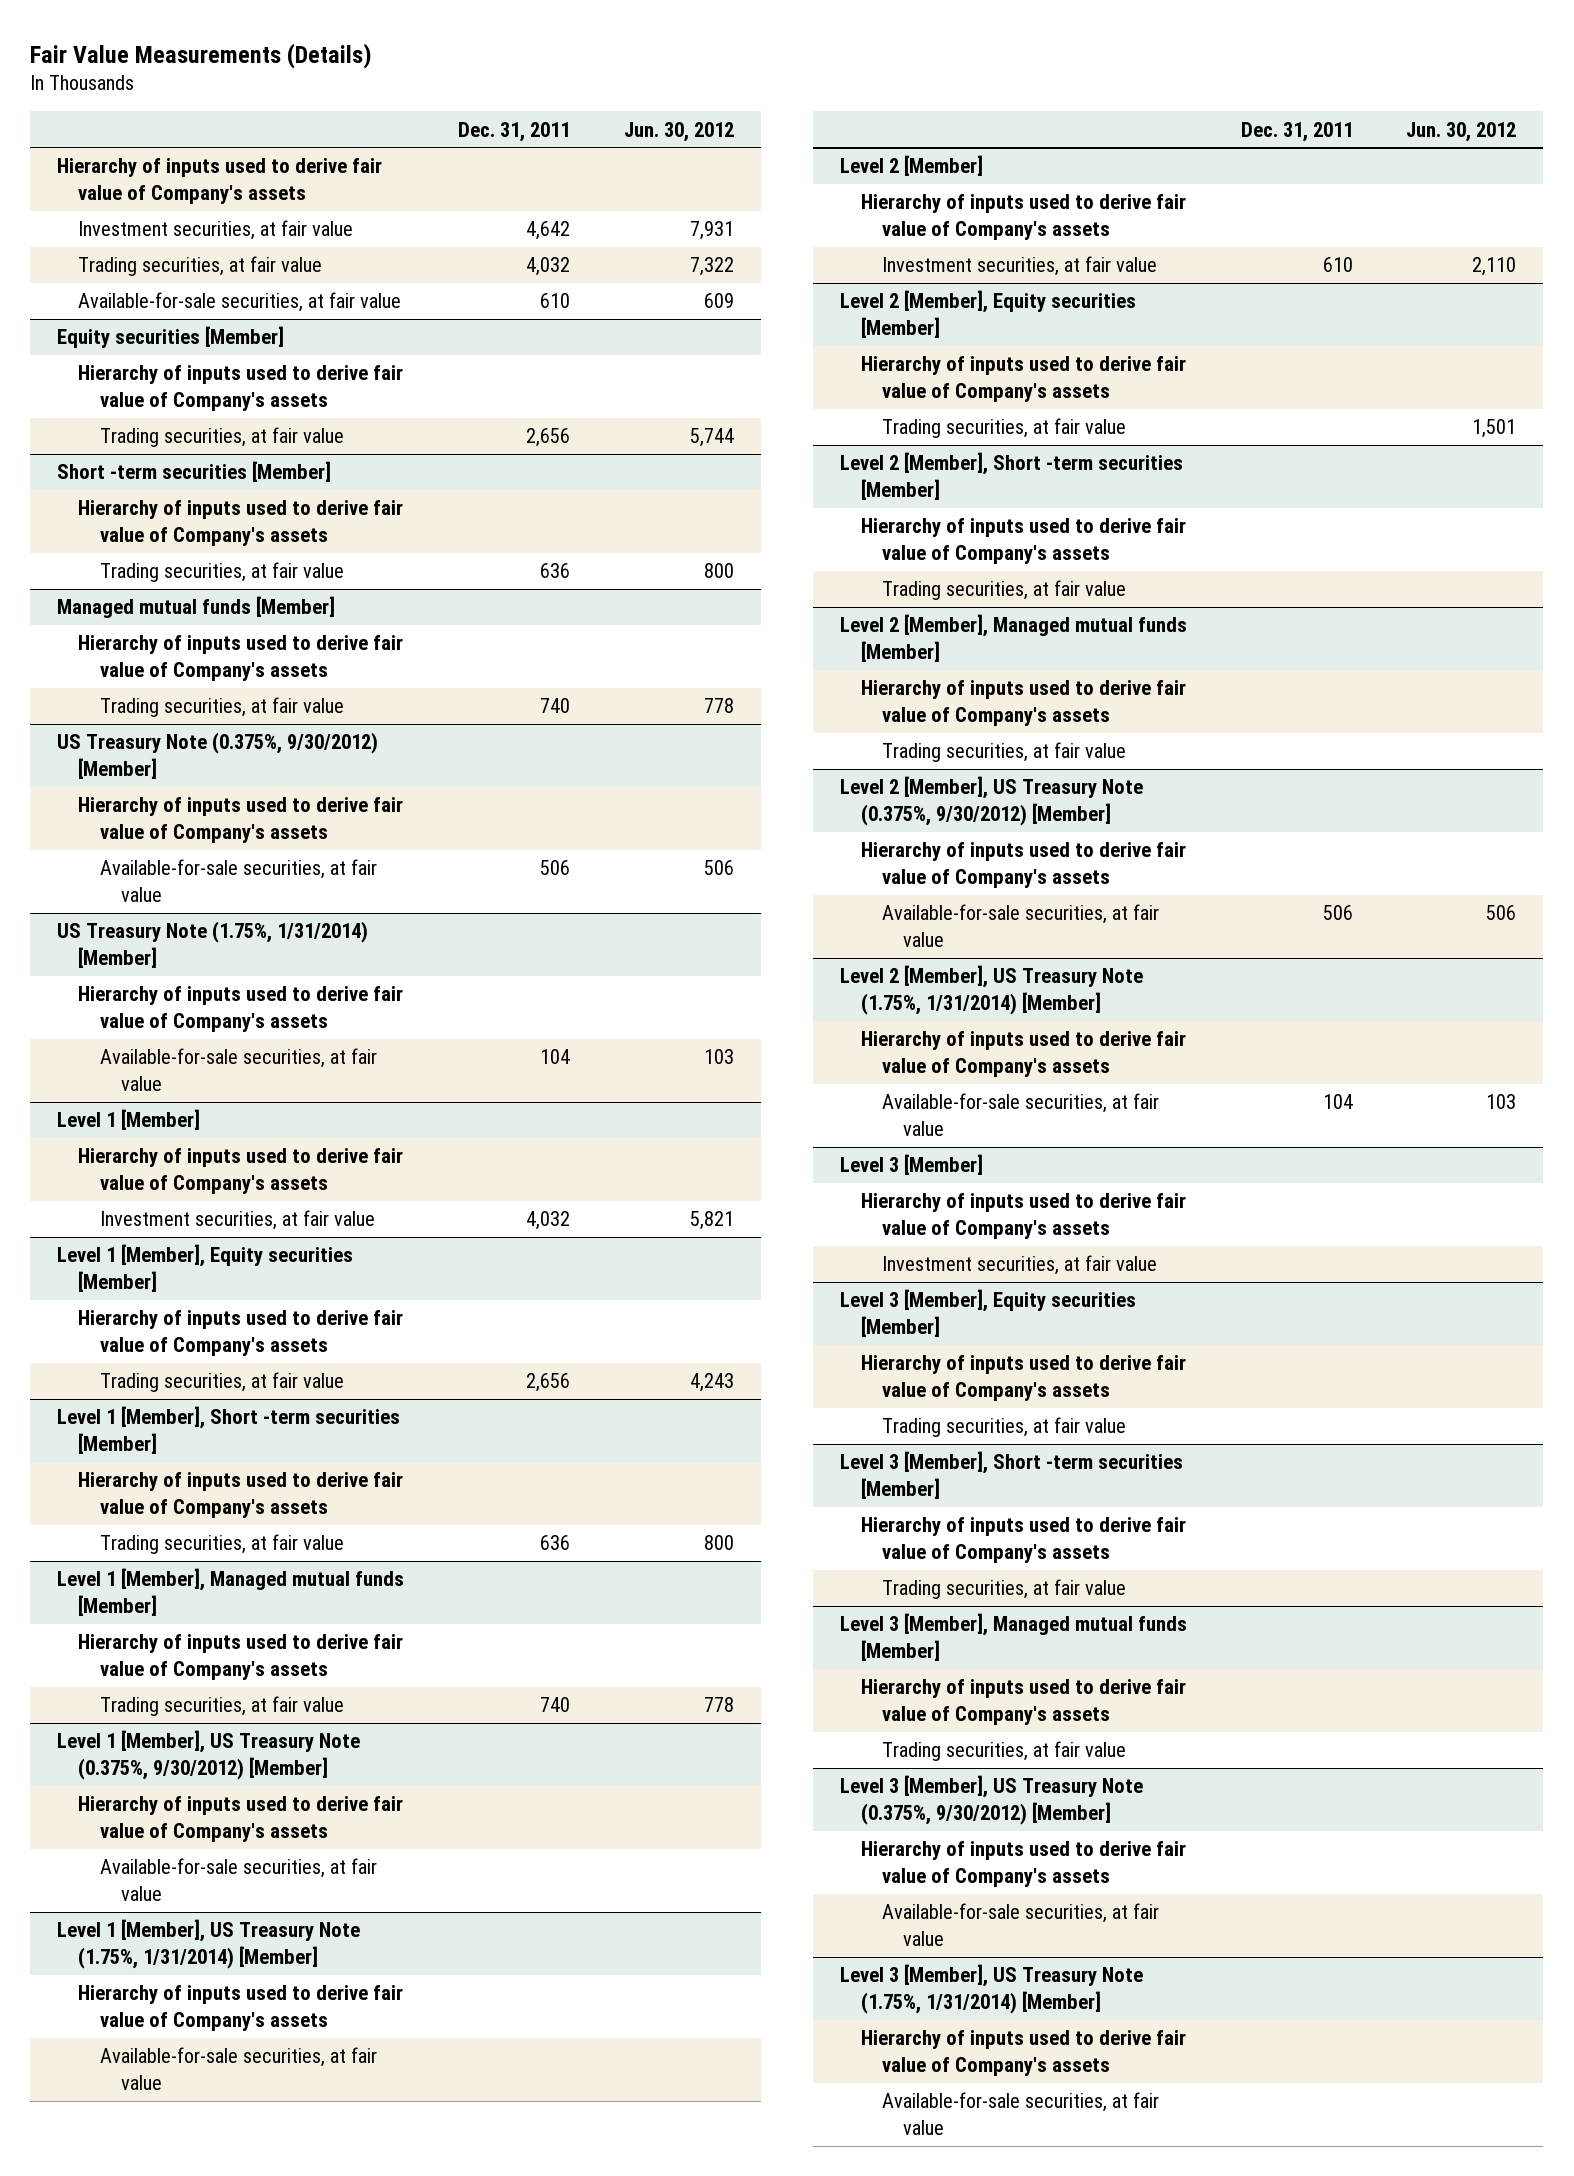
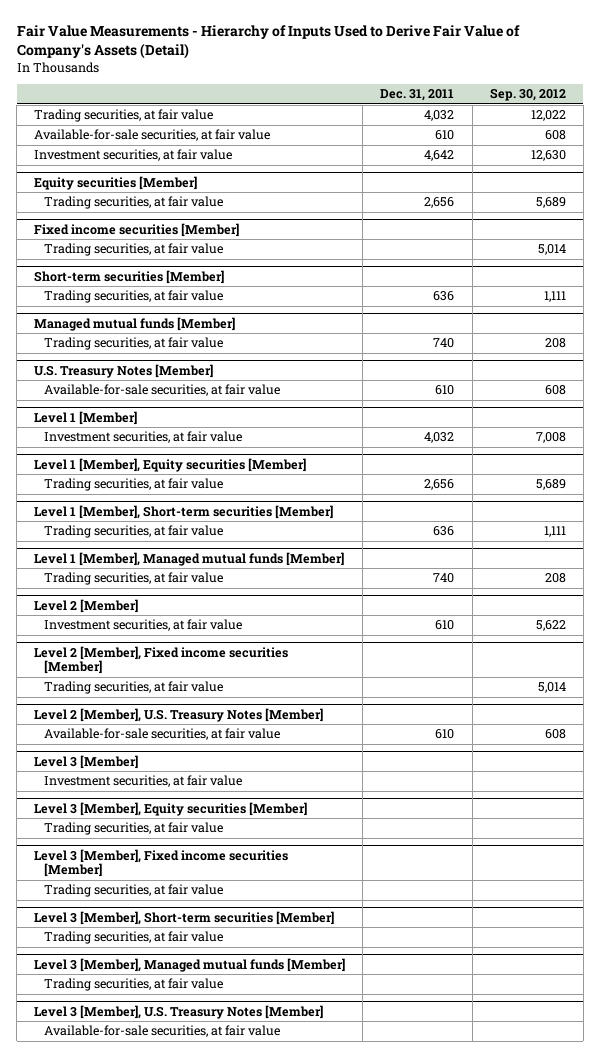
- Fair Value Measurements (Details)
+ Fair Value Measurements - Hierarchy of Inputs Used to Derive Fair Value of Company's Assets (Detail)
- | Dec. 31, 2011 | Jun. 30, 2012
+ | Dec. 31, 2011 | Sep. 30, 2012
- Hierarchy of inputs used to derive fair value of Company's assets
moved down: Investment securities, at fair value | 4,642 | 12,630
@ Equity securities [Member]
- Hierarchy of inputs used to derive fair value of Company's assets
- Short -term securities [Member]
- Hierarchy of inputs used to derive fair value of Company's assets
+ Fixed income securities [Member]
+ Trading securities, at fair value | | 5,014
+ Short-term securities [Member]
@ Managed mutual funds [Member]
- Hierarchy of inputs used to derive fair value of Company's assets
- US Treasury Note (0.375%, 9/30/2012) [Member]
- Hierarchy of inputs used to derive fair value of Company's assets
- Available-for-sale securities, at fair value | 506 | 506
- US Treasury Note (1.75%, 1/31/2014) [Member]
- Hierarchy of inputs used to derive fair value of Company's assets
- Available-for-sale securities, at fair value | 104 | 103
+ U.S. Treasury Notes [Member]
+ Available-for-sale securities, at fair value | 610 | 608
@ Level 1 [Member]
- Hierarchy of inputs used to derive fair value of Company's assets
@ Level 1 [Member], Equity securities [Member]
- Hierarchy of inputs used to derive fair value of Company's assets
- Level 1 [Member], Short -term securities [Member]
- Hierarchy of inputs used to derive fair value of Company's assets
+ Level 1 [Member], Short-term securities [Member]
@ Level 1 [Member], Managed mutual funds [Member]
- Hierarchy of inputs used to derive fair value of Company's assets
- Level 1 [Member], US Treasury Note (0.375%, 9/30/2012) [Member]
- Hierarchy of inputs used to derive fair value of Company's assets
- Available-for-sale securities, at fair value
- Level 1 [Member], US Treasury Note (1.75%, 1/31/2014) [Member]
- Hierarchy of inputs used to derive fair value of Company's assets
- Available-for-sale securities, at fair value
@ Level 2 [Member]
- Hierarchy of inputs used to derive fair value of Company's assets
- Level 2 [Member], Equity securities [Member]
- Hierarchy of inputs used to derive fair value of Company's assets
- Trading securities, at fair value | | 1,501
- Level 2 [Member], Short -term securities [Member]
- Hierarchy of inputs used to derive fair value of Company's assets
- Trading securities, at fair value
- Level 2 [Member], Managed mutual funds [Member]
- Hierarchy of inputs used to derive fair value of Company's assets
+ Level 2 [Member], Fixed income securities [Member]
- Level 2 [Member], US Treasury Note (0.375%, 9/30/2012) [Member]
- Hierarchy of inputs used to derive fair value of Company's assets
- Available-for-sale securities, at fair value | 506 | 506
- Level 2 [Member], US Treasury Note (1.75%, 1/31/2014) [Member]
- Hierarchy of inputs used to derive fair value of Company's assets
- Available-for-sale securities, at fair value | 104 | 103
+ Level 2 [Member], U.S. Treasury Notes [Member]
+ Available-for-sale securities, at fair value | 610 | 608
@ Level 3 [Member]
- Hierarchy of inputs used to derive fair value of Company's assets
@ Level 3 [Member], Equity securities [Member]
- Hierarchy of inputs used to derive fair value of Company's assets
- Level 3 [Member], Short -term securities [Member]
- Hierarchy of inputs used to derive fair value of Company's assets
+ Level 3 [Member], Fixed income securities [Member]
+ Level 3 [Member], Short-term securities [Member]
+ Trading securities, at fair value
@ Level 3 [Member], Managed mutual funds [Member]
- Hierarchy of inputs used to derive fair value of Company's assets
- Level 3 [Member], US Treasury Note (0.375%, 9/30/2012) [Member]
- Hierarchy of inputs used to derive fair value of Company's assets
- Available-for-sale securities, at fair value
- Level 3 [Member], US Treasury Note (1.75%, 1/31/2014) [Member]
- Hierarchy of inputs used to derive fair value of Company's assets
+ Level 3 [Member], U.S. Treasury Notes [Member]

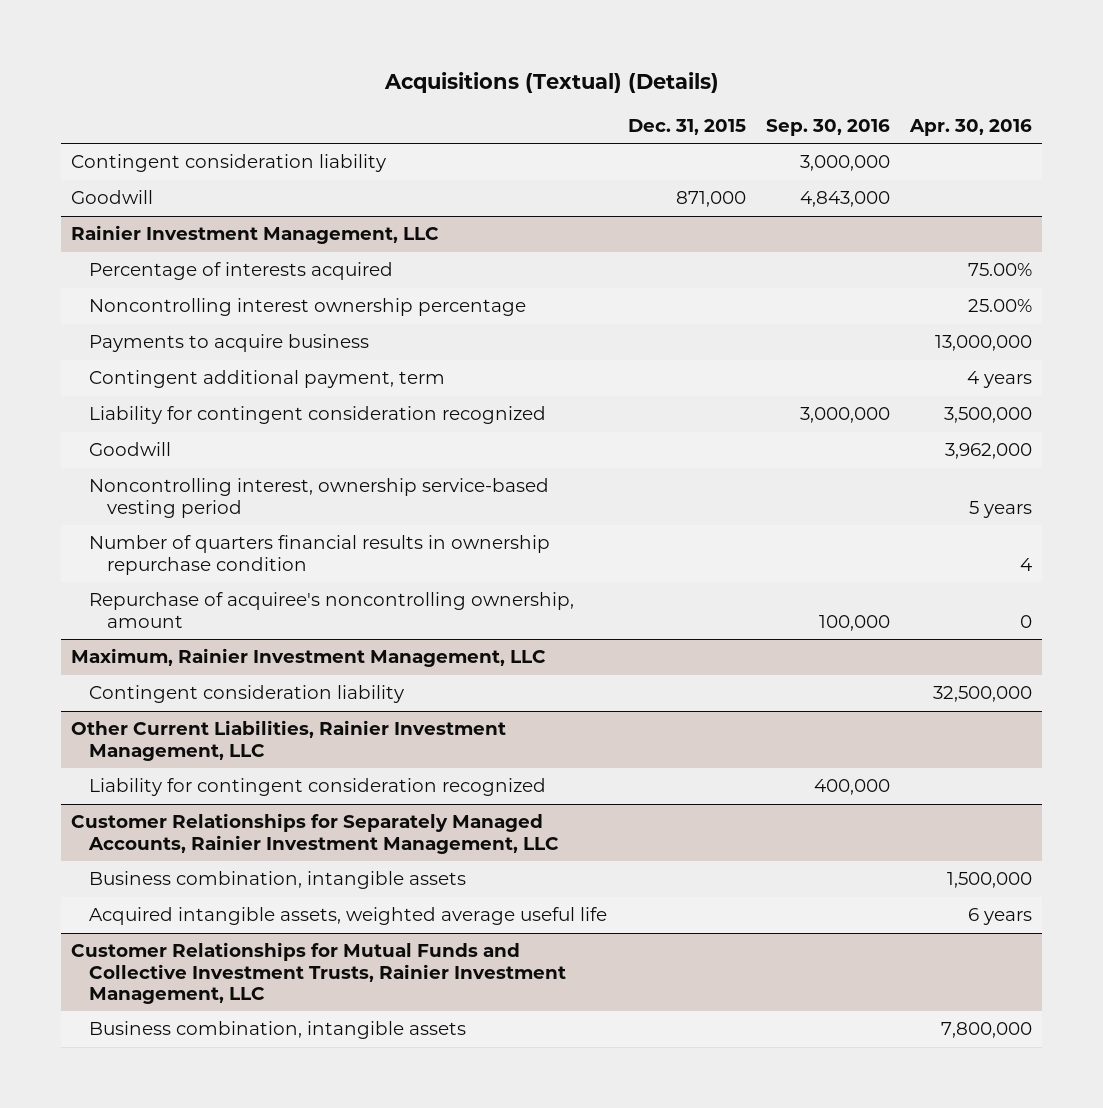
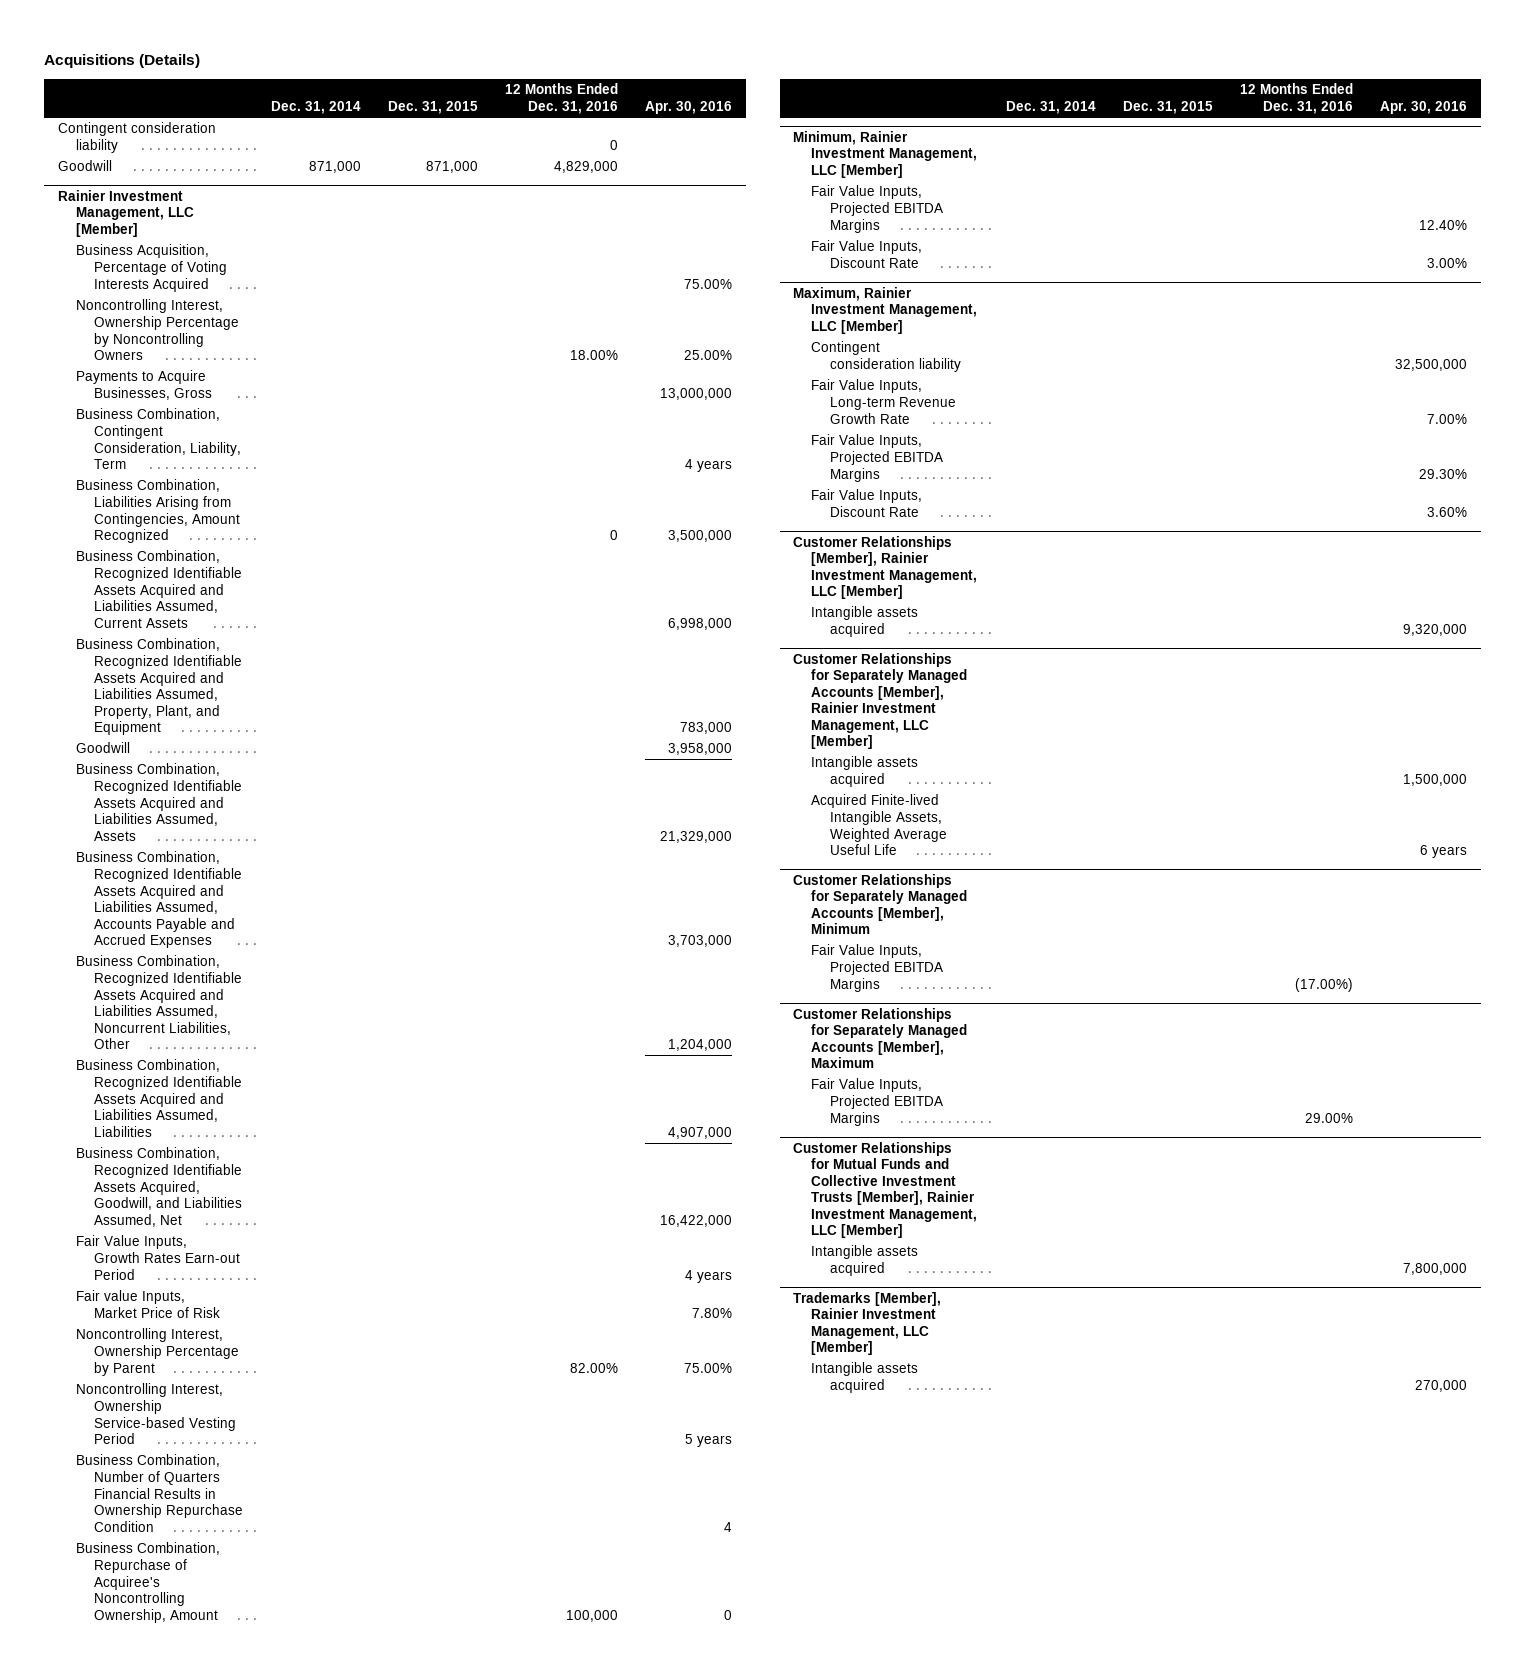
- Acquisitions (Textual) (Details)
+ Acquisitions (Details)
- | Dec. 31, 2015 | Sep. 30, 2016 | Apr. 30, 2016
+ | Dec. 31, 2014 | Dec. 31, 2015 | 12 Months Ended Dec. 31, 2016 | Apr. 30, 2016
- Rainier Investment Management, LLC
- Percentage of interests acquired | | | 75.00%
- Noncontrolling interest ownership percentage | | | 25.00%
- Payments to acquire business | | | 13,000,000
- Contingent additional payment, term | | | 4 years
- Liability for contingent consideration recognized | | 3,000,000 | 3,500,000
- Goodwill | | | 3,962,000
- Noncontrolling interest, ownership service-based vesting period | | | 5 years
- Number of quarters financial results in ownership repurchase condition | | | 4
- Repurchase of acquiree's noncontrolling ownership, amount | | 100,000 | 0
- Maximum, Rainier Investment Management, LLC
+ Rainier Investment Management, LLC [Member]
+ Business Acquisition, Percentage of Voting Interests Acquired | | | | 75.00%
+ Noncontrolling Interest, Ownership Percentage by Noncontrolling Owners | | | 18.00% | 25.00%
+ Payments to Acquire Businesses, Gross | | | | 13,000,000
+ Business Combination, Contingent Consideration, Liability, Term | | | | 4 years
+ Business Combination, Liabilities Arising from Contingencies, Amount Recognized | | | 0 | 3,500,000
+ Business Combination, Recognized Identifiable Assets Acquired and Liabilities Assumed, Current Assets | | | | 6,998,000
+ Business Combination, Recognized Identifiable Assets Acquired and Liabilities Assumed, Property, Plant, and Equipment | | | | 783,000
+ Goodwill | | | | 3,958,000
+ Business Combination, Recognized Identifiable Assets Acquired and Liabilities Assumed, Assets | | | | 21,329,000
+ Business Combination, Recognized Identifiable Assets Acquired and Liabilities Assumed, Accounts Payable and Accrued Expenses | | | | 3,703,000
+ Business Combination, Recognized Identifiable Assets Acquired and Liabilities Assumed, Noncurrent Liabilities, Other | | | | 1,204,000
+ Business Combination, Recognized Identifiable Assets Acquired and Liabilities Assumed, Liabilities | | | | 4,907,000
+ Business Combination, Recognized Identifiable Assets Acquired, Goodwill, and Liabilities Assumed, Net | | | | 16,422,000
+ Fair Value Inputs, Growth Rates Earn-out Period | | | | 4 years
+ Fair value Inputs, Market Price of Risk | | | | 7.80%
+ Noncontrolling Interest, Ownership Percentage by Parent | | | 82.00% | 75.00%
+ Noncontrolling Interest, Ownership Service-based Vesting Period | | | | 5 years
+ Business Combination, Number of Quarters Financial Results in Ownership Repurchase Condition | | | | 4
+ Business Combination, Repurchase of Acquiree's Noncontrolling Ownership, Amount | | | 100,000 | 0
+ Minimum, Rainier Investment Management, LLC [Member]
+ Fair Value Inputs, Projected EBITDA Margins | | | | 12.40%
+ Fair Value Inputs, Discount Rate | | | | 3.00%
+ Maximum, Rainier Investment Management, LLC [Member]
- Other Current Liabilities, Rainier Investment Management, LLC
- Liability for contingent consideration recognized | | 400,000 |
- Customer Relationships for Separately Managed Accounts, Rainier Investment Management, LLC
- Business combination, intangible assets | | | 1,500,000
- Acquired intangible assets, weighted average useful life | | | 6 years
- Customer Relationships for Mutual Funds and Collective Investment Trusts, Rainier Investment Management, LLC
- Business combination, intangible assets | | | 7,800,000
+ Fair Value Inputs, Long-term Revenue Growth Rate | | | | 7.00%
+ Fair Value Inputs, Projected EBITDA Margins | | | | 29.30%
+ Fair Value Inputs, Discount Rate | | | | 3.60%
+ Customer Relationships [Member], Rainier Investment Management, LLC [Member]
+ Intangible assets acquired | | | | 9,320,000
+ Customer Relationships for Separately Managed Accounts [Member], Rainier Investment Management, LLC [Member]
+ Intangible assets acquired | | | | 1,500,000
+ Acquired Finite-lived Intangible Assets, Weighted Average Useful Life | | | | 6 years
+ Customer Relationships for Separately Managed Accounts [Member], Minimum
+ Fair Value Inputs, Projected EBITDA Margins | | | (17.00%) |
+ Customer Relationships for Separately Managed Accounts [Member], Maximum
+ Fair Value Inputs, Projected EBITDA Margins | | | 29.00% |
+ Customer Relationships for Mutual Funds and Collective Investment Trusts [Member], Rainier Investment Management, LLC [Member]
+ Intangible assets acquired | | | | 7,800,000
+ Trademarks [Member], Rainier Investment Management, LLC [Member]
+ Intangible assets acquired | | | | 270,000

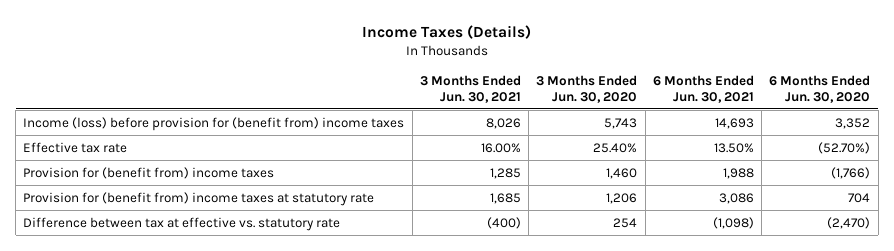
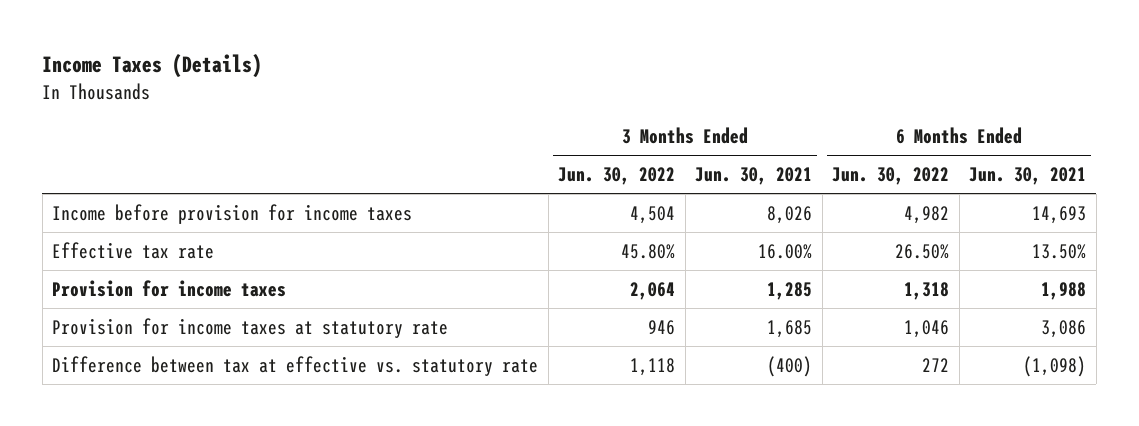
- | 3 Months Ended Jun. 30, 2021 | 3 Months Ended Jun. 30, 2020 | 6 Months Ended Jun. 30, 2021 | 6 Months Ended Jun. 30, 2020
+ | 3 Months Ended Jun. 30, 2022 | 3 Months Ended Jun. 30, 2021 | 6 Months Ended Jun. 30, 2022 | 6 Months Ended Jun. 30, 2021
- Income (loss) before provision for (benefit from) income taxes | 8,026 | 5,743 | 14,693 | 3,352
+ Income before provision for income taxes | 4,504 | 8,026 | 4,982 | 14,693
- Provision for (benefit from) income taxes | 1,285 | 1,460 | 1,988 | (1,766)
- Provision for (benefit from) income taxes at statutory rate | 1,685 | 1,206 | 3,086 | 704
+ Provision for income taxes | 2,064 | 1,285 | 1,318 | 1,988
+ Provision for income taxes at statutory rate | 946 | 1,685 | 1,046 | 3,086

